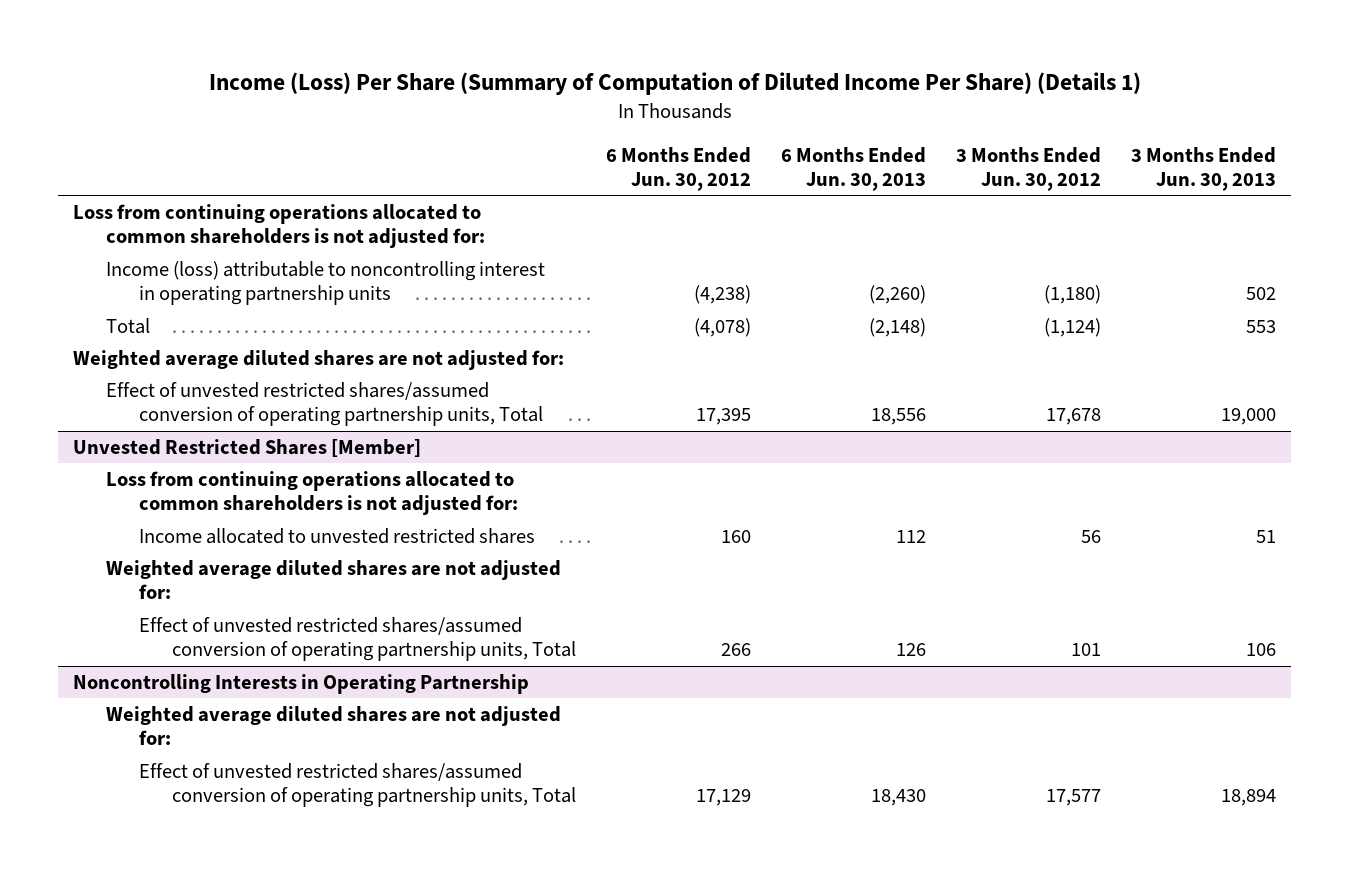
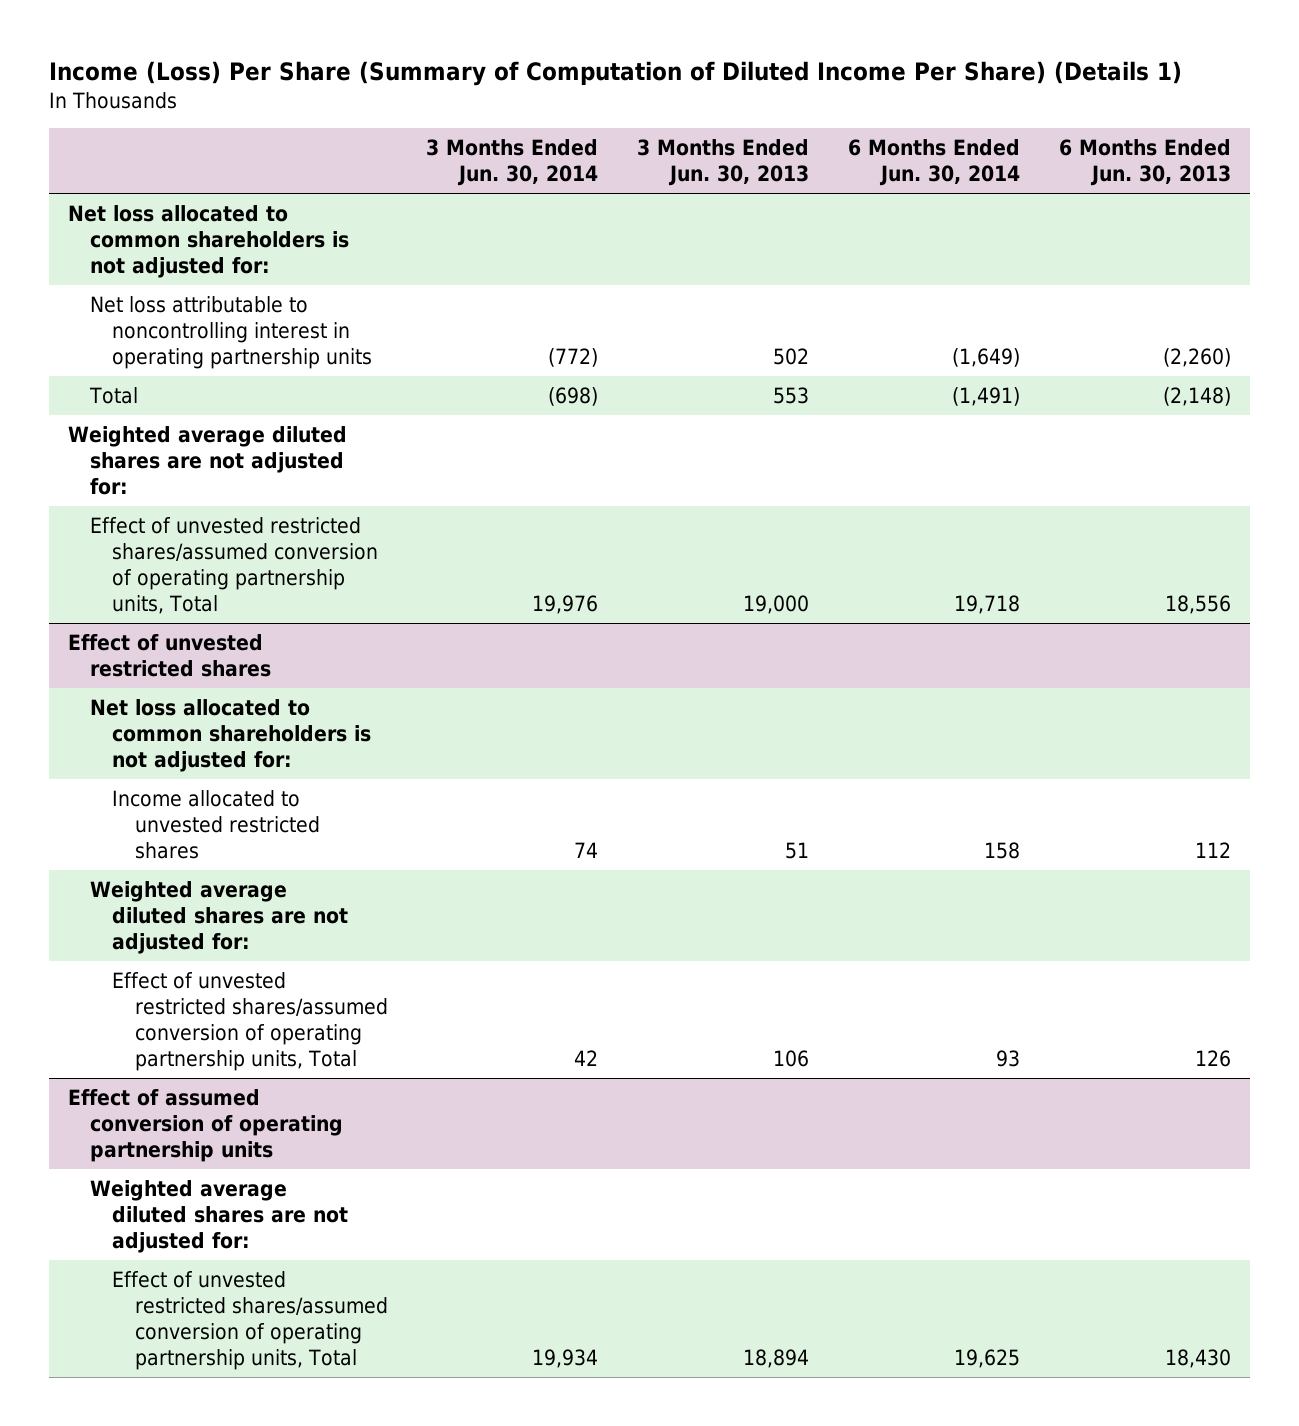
- | 6 Months Ended Jun. 30, 2012 | 6 Months Ended Jun. 30, 2013 | 3 Months Ended Jun. 30, 2012 | 3 Months Ended Jun. 30, 2013
+ | 3 Months Ended Jun. 30, 2014 | 3 Months Ended Jun. 30, 2013 | 6 Months Ended Jun. 30, 2014 | 6 Months Ended Jun. 30, 2013
- Loss from continuing operations allocated to common shareholders is not adjusted for:
- Income (loss) attributable to noncontrolling interest in operating partnership units | (4,238) | (2,260) | (1,180) | 502
+ Net loss allocated to common shareholders is not adjusted for:
+ Net loss attributable to noncontrolling interest in operating partnership units | (772) | 502 | (1,649) | (2,260)
- Unvested Restricted Shares [Member]
- Loss from continuing operations allocated to common shareholders is not adjusted for:
+ Effect of unvested restricted shares
+ Net loss allocated to common shareholders is not adjusted for:
- Noncontrolling Interests in Operating Partnership
+ Effect of assumed conversion of operating partnership units

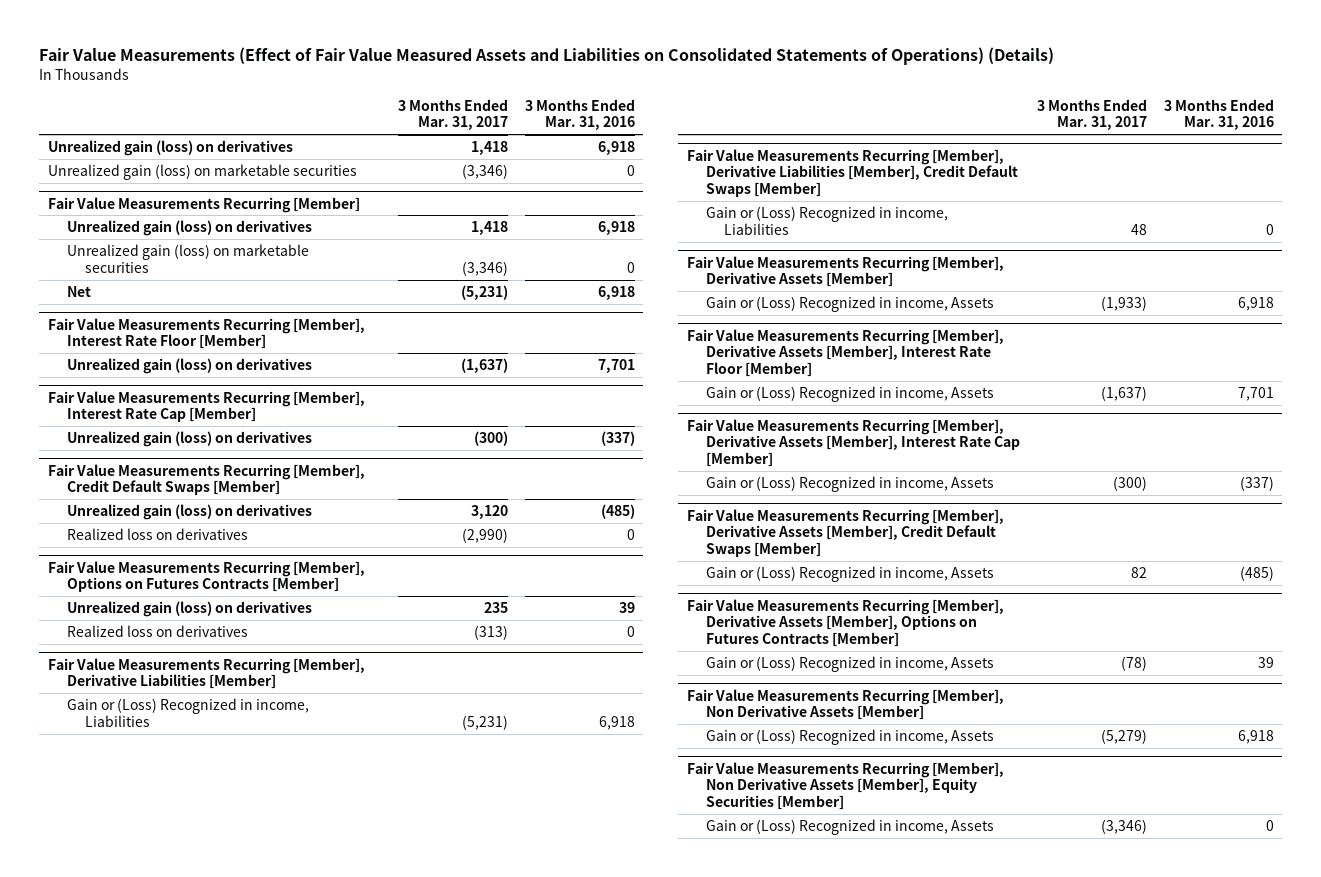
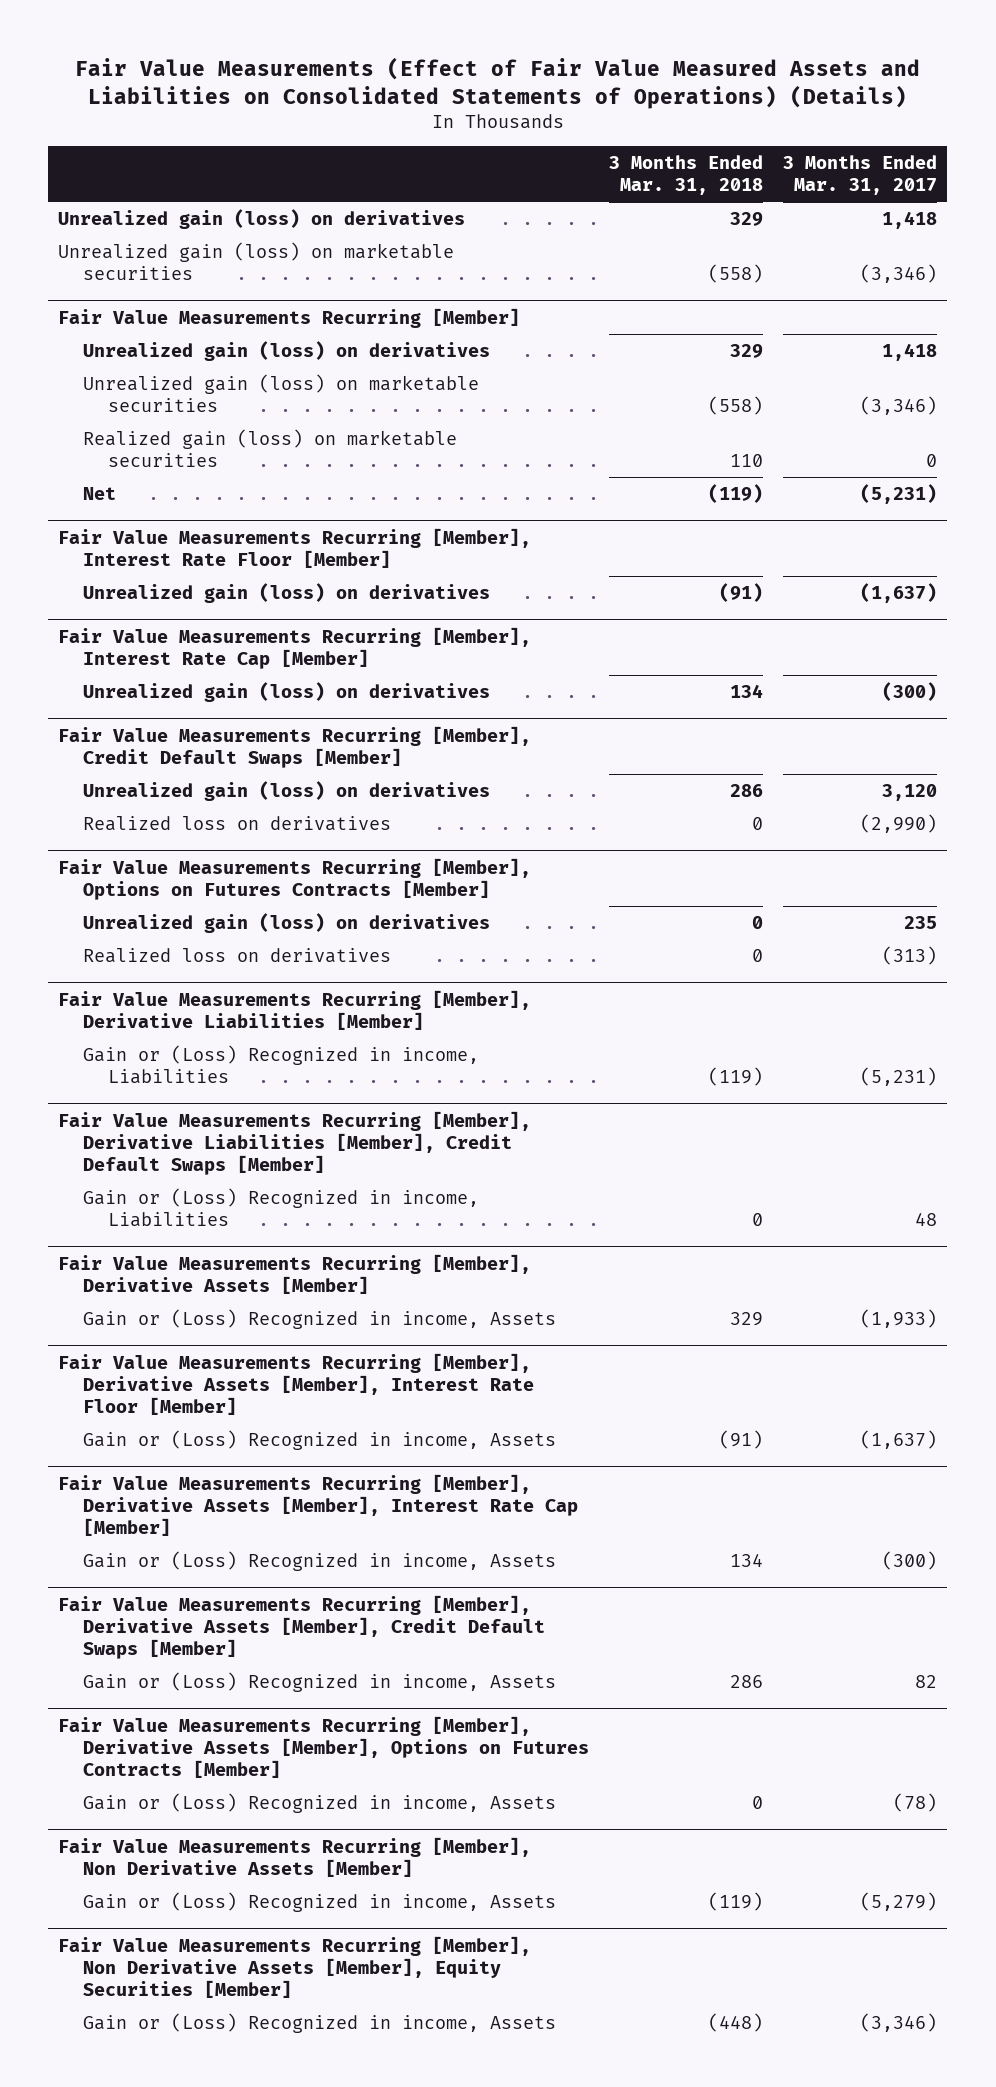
- | 3 Months Ended Mar. 31, 2017 | 3 Months Ended Mar. 31, 2016
+ | 3 Months Ended Mar. 31, 2018 | 3 Months Ended Mar. 31, 2017
@ Fair Value Measurements Recurring [Member]
+ Realized gain (loss) on marketable securities | 110 | 0

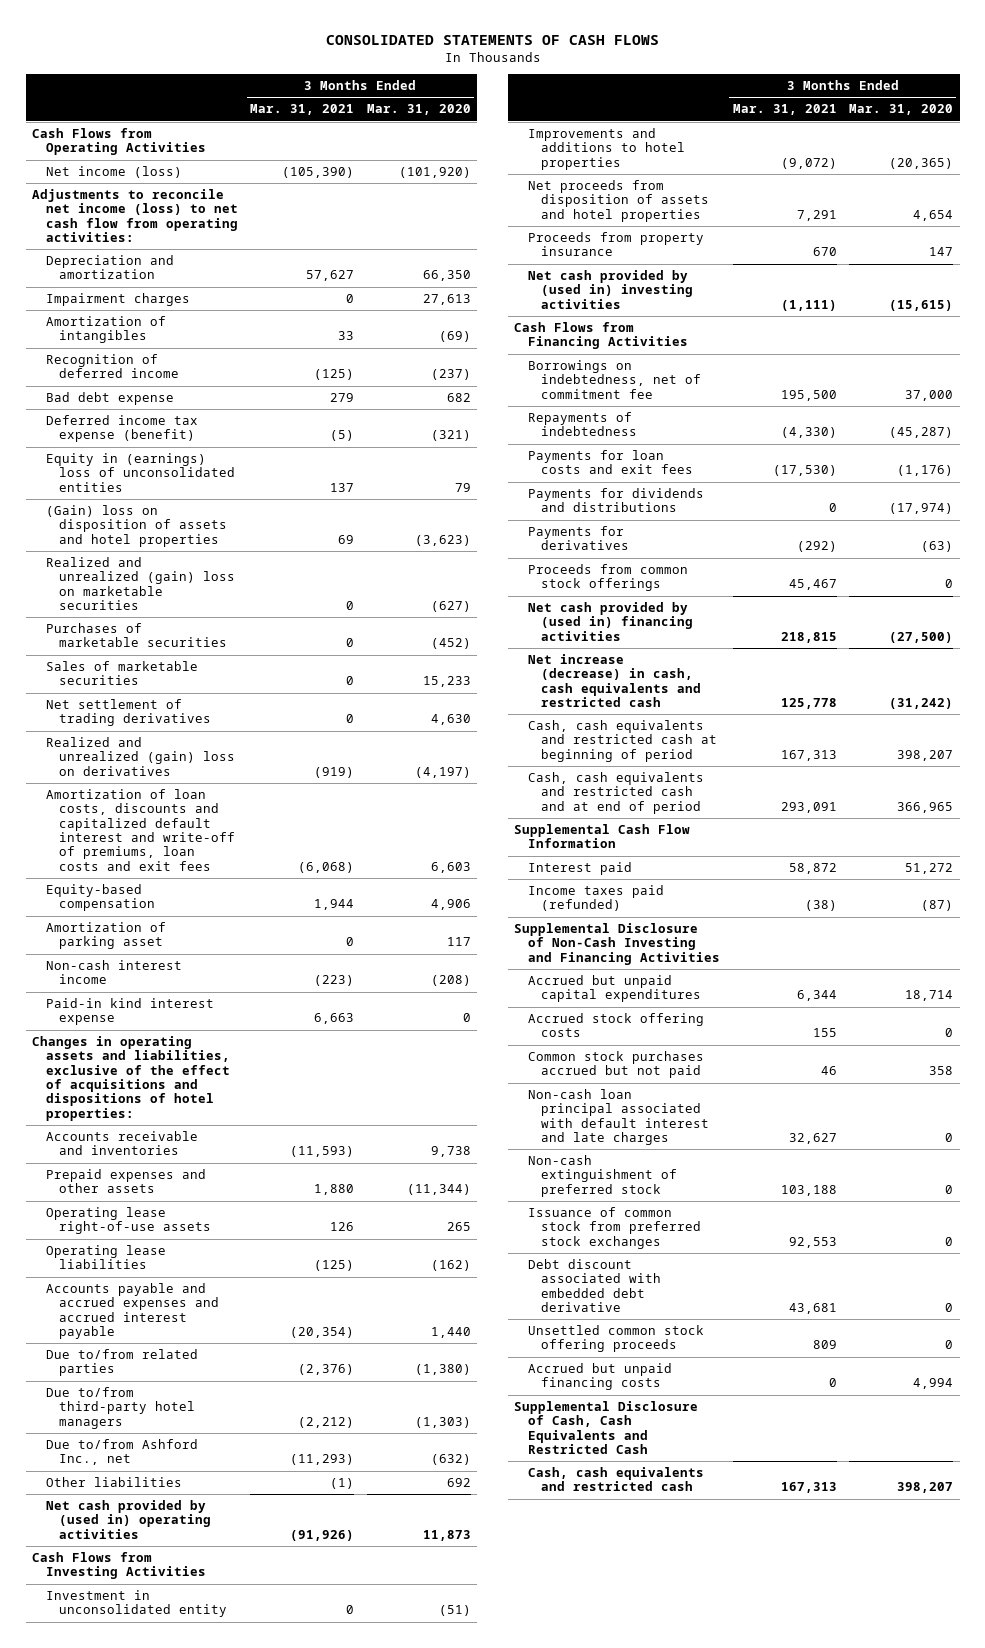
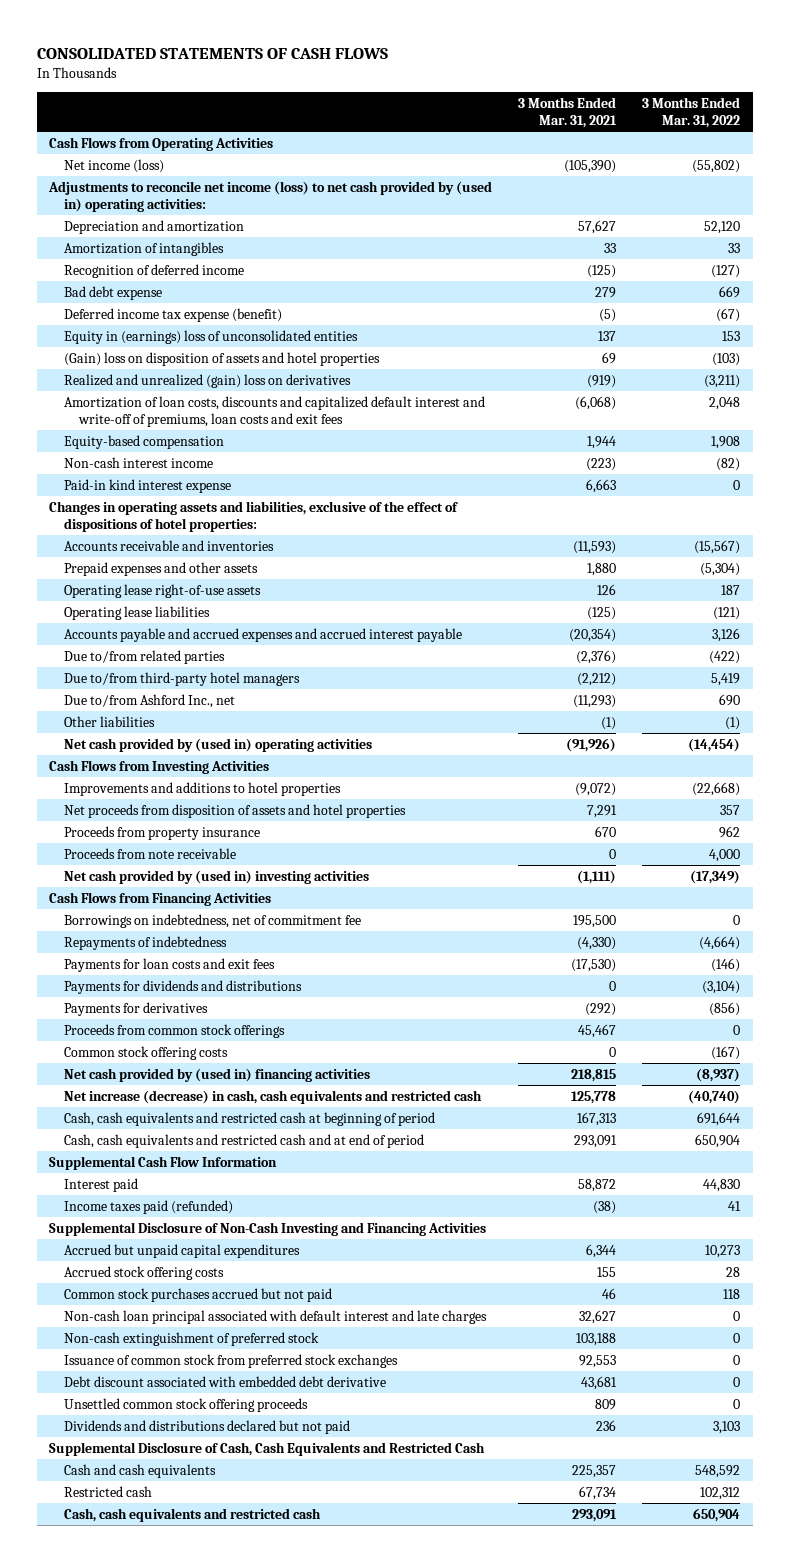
- | 3 Months Ended Mar. 31, 2021 | 3 Months Ended Mar. 31, 2020
+ | 3 Months Ended Mar. 31, 2021 | 3 Months Ended Mar. 31, 2022
- Adjustments to reconcile net income (loss) to net cash flow from operating activities:
+ Adjustments to reconcile net income (loss) to net cash provided by (used in) operating activities:
- Impairment charges | 0 | 27,613
- Realized and unrealized (gain) loss on marketable securities | 0 | (627)
- Purchases of marketable securities | 0 | (452)
- Sales of marketable securities | 0 | 15,233
- Net settlement of trading derivatives | 0 | 4,630
- Amortization of parking asset | 0 | 117
- Changes in operating assets and liabilities, exclusive of the effect of acquisitions and dispositions of hotel properties:
+ Changes in operating assets and liabilities, exclusive of the effect of dispositions of hotel properties:
- Investment in unconsolidated entity | 0 | (51)
+ Proceeds from note receivable | 0 | 4,000
+ Common stock offering costs | 0 | (167)
- Accrued but unpaid financing costs | 0 | 4,994
+ Dividends and distributions declared but not paid | 236 | 3,103
- Cash, cash equivalents and restricted cash | 167,313 | 398,207
+ Cash and cash equivalents | 225,357 | 548,592
+ Restricted cash | 67,734 | 102,312
+ Cash, cash equivalents and restricted cash | 293,091 | 650,904

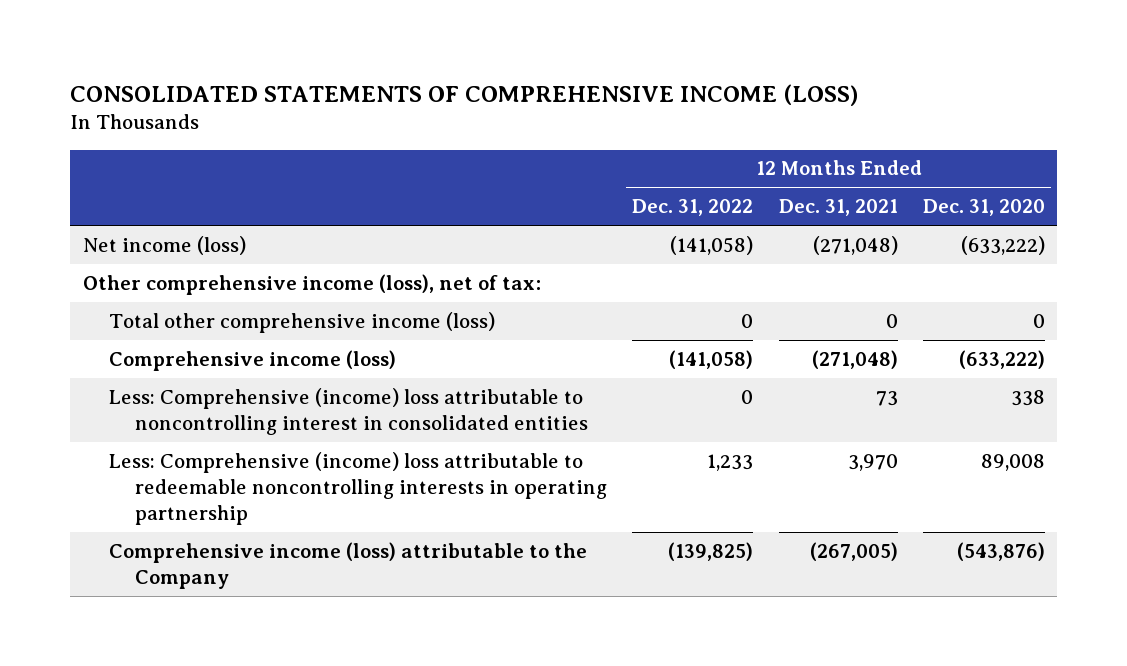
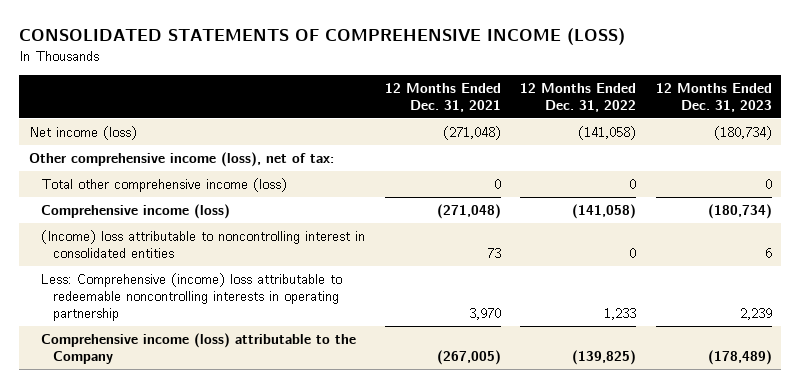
- | 12 Months Ended Dec. 31, 2022 | 12 Months Ended Dec. 31, 2021 | 12 Months Ended Dec. 31, 2020
+ | 12 Months Ended Dec. 31, 2021 | 12 Months Ended Dec. 31, 2022 | 12 Months Ended Dec. 31, 2023
- Less: Comprehensive (income) loss attributable to noncontrolling interest in consolidated entities | 0 | 73 | 338
+ (Income) loss attributable to noncontrolling interest in consolidated entities | 73 | 0 | 6

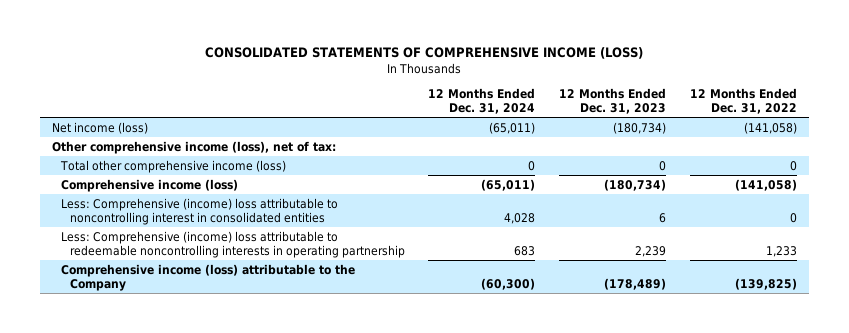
- | 12 Months Ended Dec. 31, 2021 | 12 Months Ended Dec. 31, 2022 | 12 Months Ended Dec. 31, 2023
+ | 12 Months Ended Dec. 31, 2024 | 12 Months Ended Dec. 31, 2023 | 12 Months Ended Dec. 31, 2022
- (Income) loss attributable to noncontrolling interest in consolidated entities | 73 | 0 | 6
+ Less: Comprehensive (income) loss attributable to noncontrolling interest in consolidated entities | 4,028 | 6 | 0

